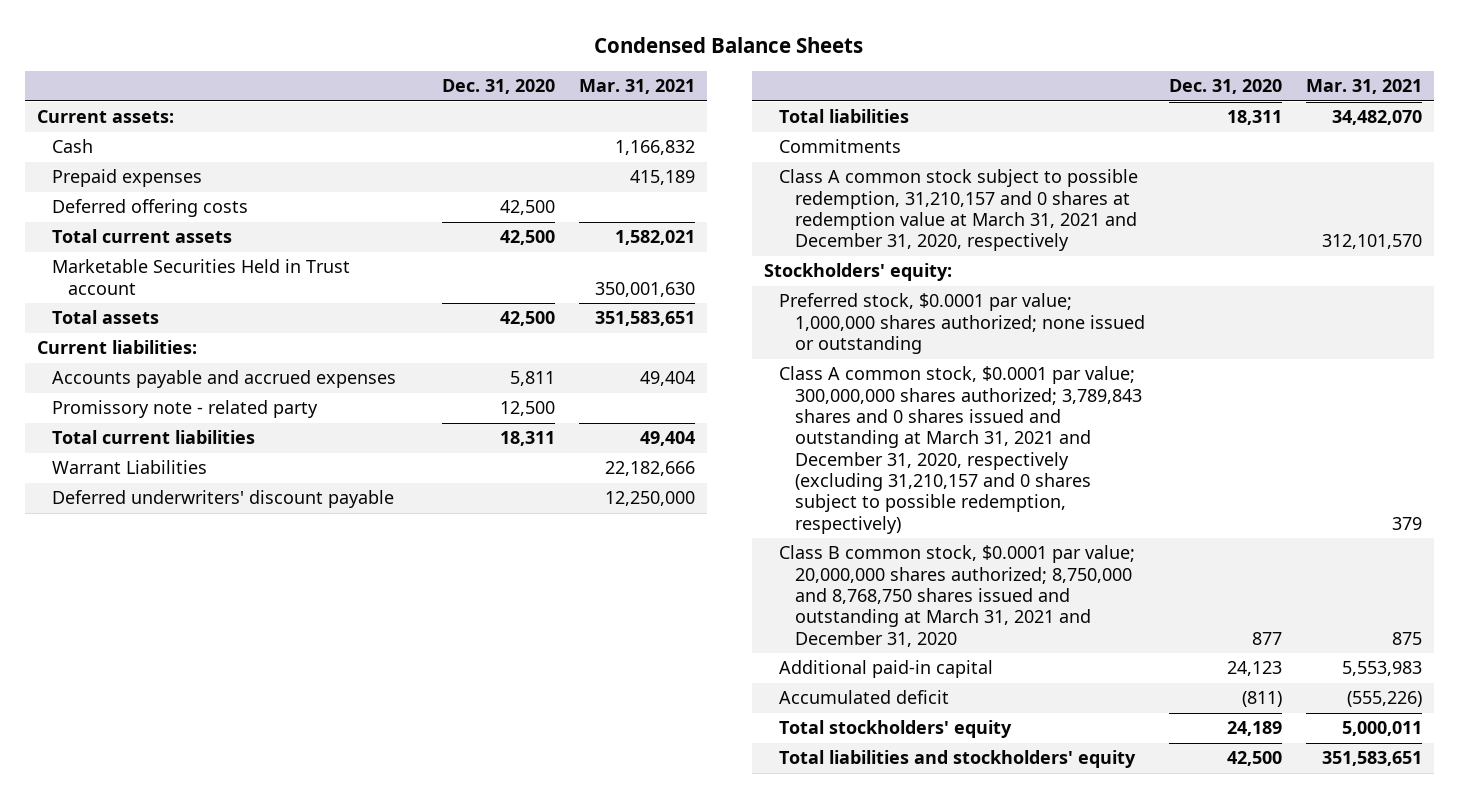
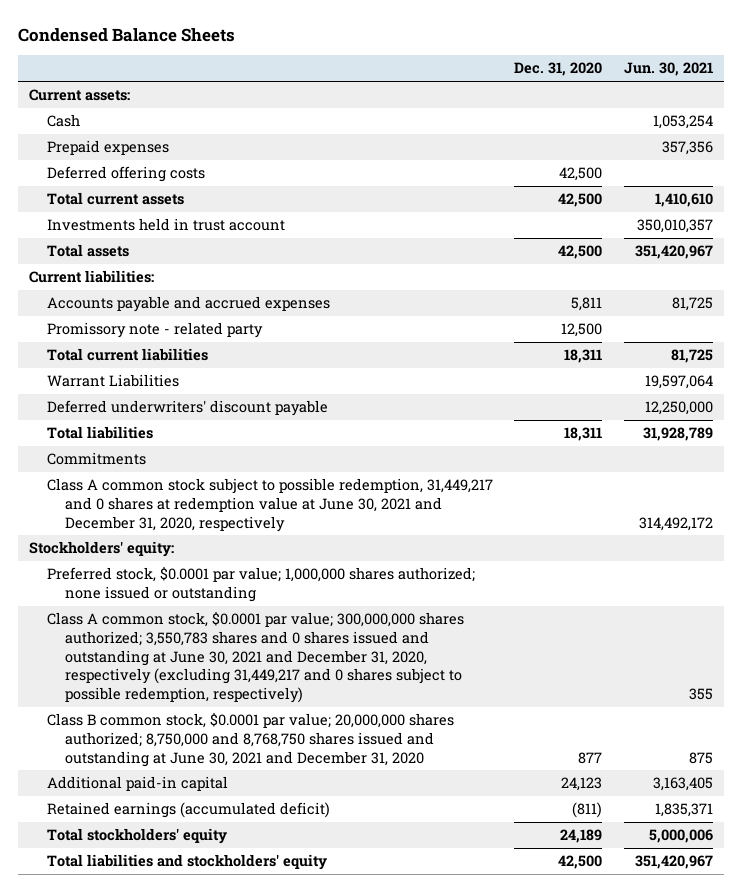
- | Dec. 31, 2020 | Mar. 31, 2021
+ | Dec. 31, 2020 | Jun. 30, 2021
- Marketable Securities Held in Trust account | | 350,001,630
+ Investments held in trust account | | 350,010,357
- Class A common stock subject to possible redemption, 31,210,157 and 0 shares at redemption value at March 31, 2021 and December 31, 2020, respectively | | 312,101,570
+ Class A common stock subject to possible redemption, 31,449,217 and 0 shares at redemption value at June 30, 2021 and December 31, 2020, respectively | | 314,492,172
- Class A common stock, $0.0001 par value; 300,000,000 shares authorized; 3,789,843 shares and 0 shares issued and outstanding at March 31, 2021 and December 31, 2020, respectively (excluding 31,210,157 and 0 shares subject to possible redemption, respectively) | | 379
- Class B common stock, $0.0001 par value; 20,000,000 shares authorized; 8,750,000 and 8,768,750 shares issued and outstanding at March 31, 2021 and December 31, 2020 | 877 | 875
+ Class A common stock, $0.0001 par value; 300,000,000 shares authorized; 3,550,783 shares and 0 shares issued and outstanding at June 30, 2021 and December 31, 2020, respectively (excluding 31,449,217 and 0 shares subject to possible redemption, respectively) | | 355
+ Class B common stock, $0.0001 par value; 20,000,000 shares authorized; 8,750,000 and 8,768,750 shares issued and outstanding at June 30, 2021 and December 31, 2020 | 877 | 875
- Accumulated deficit | (811) | (555,226)
+ Retained earnings (accumulated deficit) | (811) | 1,835,371

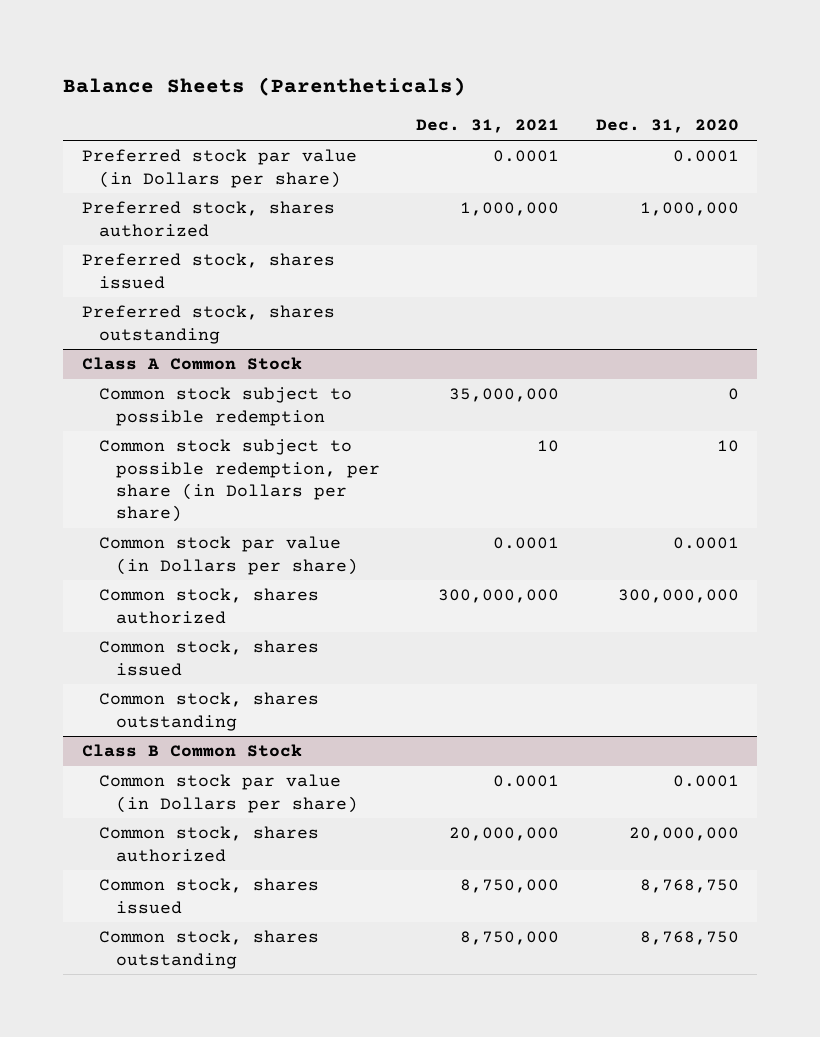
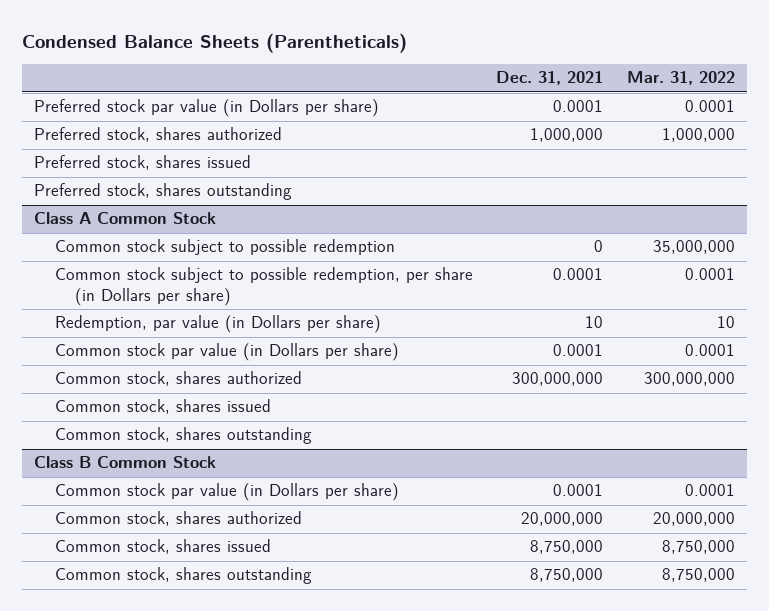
- Balance Sheets (Parentheticals)
+ Condensed Balance Sheets (Parentheticals)
- | Dec. 31, 2021 | Dec. 31, 2020
+ | Dec. 31, 2021 | Mar. 31, 2022
@ Class A Common Stock
- Common stock subject to possible redemption | 35,000,000 | 0
- Common stock subject to possible redemption, per share (in Dollars per share) | 10 | 10
+ Common stock subject to possible redemption | 0 | 35,000,000
+ Common stock subject to possible redemption, per share (in Dollars per share) | 0.0001 | 0.0001
+ Redemption, par value (in Dollars per share) | 10 | 10

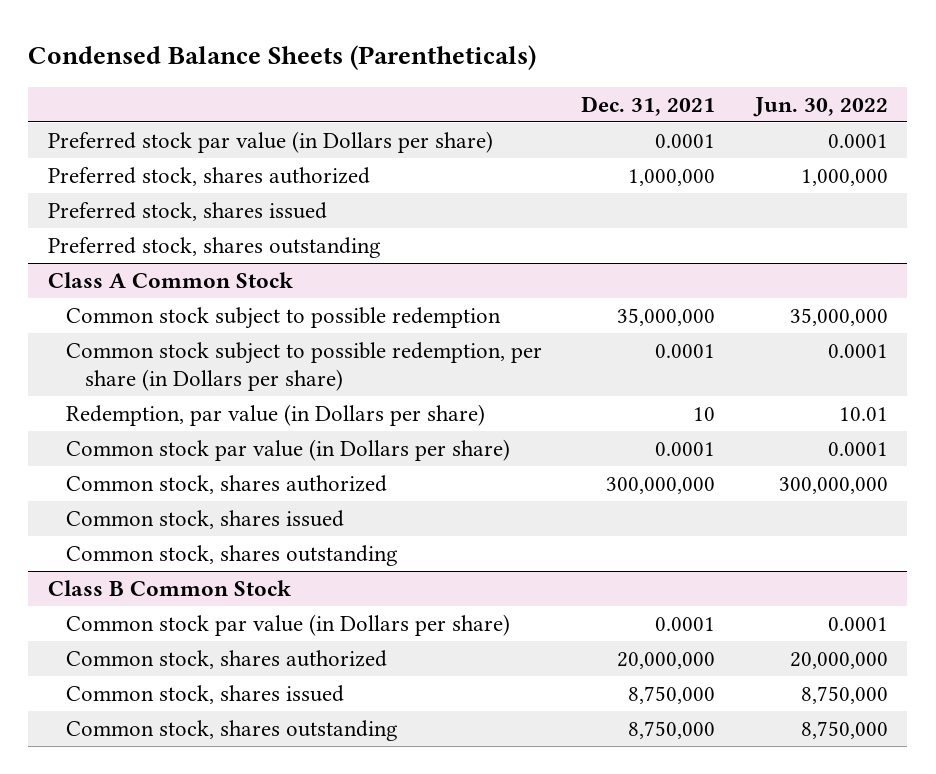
- | Dec. 31, 2021 | Mar. 31, 2022
+ | Dec. 31, 2021 | Jun. 30, 2022
@ Class A Common Stock
- Common stock subject to possible redemption | 0 | 35,000,000
+ Common stock subject to possible redemption | 35,000,000 | 35,000,000

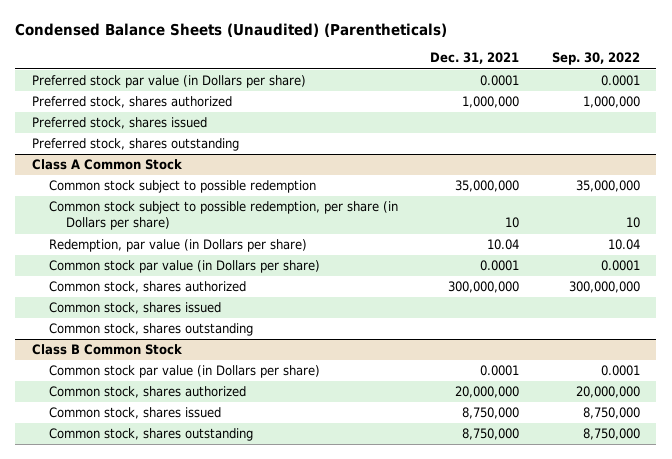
- Condensed Balance Sheets (Parentheticals)
+ Condensed Balance Sheets (Unaudited) (Parentheticals)
- | Dec. 31, 2021 | Jun. 30, 2022
+ | Dec. 31, 2021 | Sep. 30, 2022
@ Class A Common Stock
- Common stock subject to possible redemption, per share (in Dollars per share) | 0.0001 | 0.0001
- Redemption, par value (in Dollars per share) | 10 | 10.01
+ Common stock subject to possible redemption, per share (in Dollars per share) | 10 | 10
+ Redemption, par value (in Dollars per share) | 10.04 | 10.04

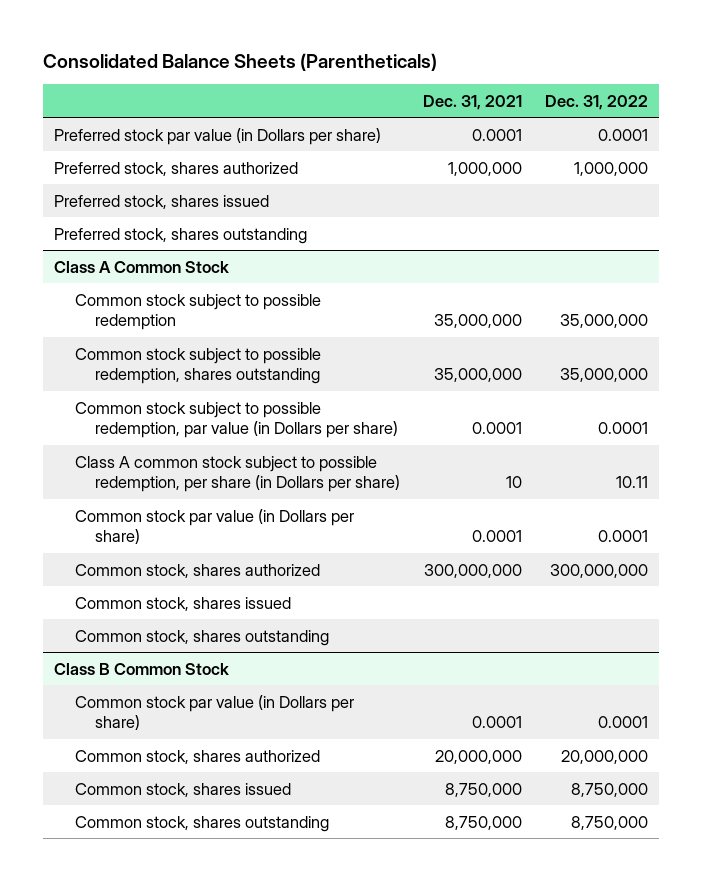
- Condensed Balance Sheets (Unaudited) (Parentheticals)
+ Consolidated Balance Sheets (Parentheticals)
- | Dec. 31, 2021 | Sep. 30, 2022
+ | Dec. 31, 2021 | Dec. 31, 2022
@ Class A Common Stock
- Common stock subject to possible redemption, per share (in Dollars per share) | 10 | 10
- Redemption, par value (in Dollars per share) | 10.04 | 10.04
+ Common stock subject to possible redemption, shares outstanding | 35,000,000 | 35,000,000
+ Common stock subject to possible redemption, par value (in Dollars per share) | 0.0001 | 0.0001
+ Class A common stock subject to possible redemption, per share (in Dollars per share) | 10 | 10.11

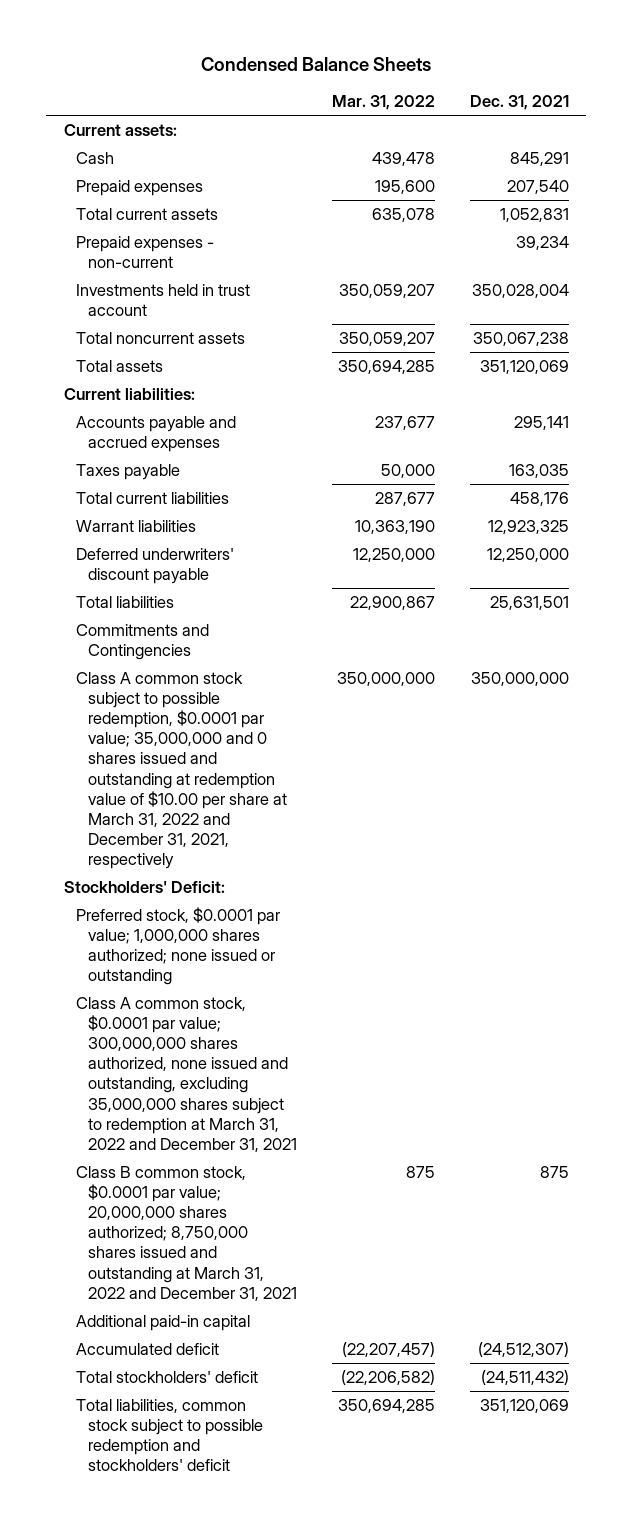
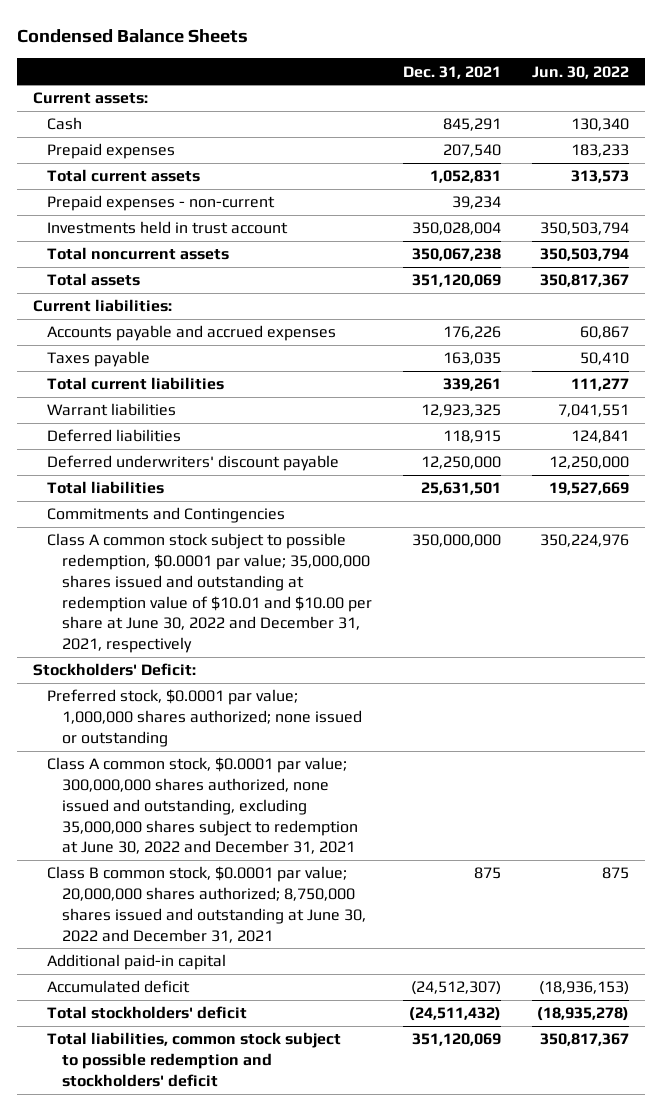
- | Mar. 31, 2022 | Dec. 31, 2021
+ | Dec. 31, 2021 | Jun. 30, 2022
- Accounts payable and accrued expenses | 237,677 | 295,141
+ Accounts payable and accrued expenses | 176,226 | 60,867
- Total current liabilities | 287,677 | 458,176
+ Total current liabilities | 339,261 | 111,277
+ Deferred liabilities | 118,915 | 124,841
- Class A common stock subject to possible redemption, $0.0001 par value; 35,000,000 and 0 shares issued and outstanding at redemption value of $10.00 per share at March 31, 2022 and December 31, 2021, respectively | 350,000,000 | 350,000,000
+ Class A common stock subject to possible redemption, $0.0001 par value; 35,000,000 shares issued and outstanding at redemption value of $10.01 and $10.00 per share at June 30, 2022 and December 31, 2021, respectively | 350,000,000 | 350,224,976
- Class A common stock, $0.0001 par value; 300,000,000 shares authorized, none issued and outstanding, excluding 35,000,000 shares subject to redemption at March 31, 2022 and December 31, 2021
- Class B common stock, $0.0001 par value; 20,000,000 shares authorized; 8,750,000 shares issued and outstanding at March 31, 2022 and December 31, 2021 | 875 | 875
+ Class A common stock, $0.0001 par value; 300,000,000 shares authorized, none issued and outstanding, excluding 35,000,000 shares subject to redemption at June 30, 2022 and December 31, 2021
+ Class B common stock, $0.0001 par value; 20,000,000 shares authorized; 8,750,000 shares issued and outstanding at June 30, 2022 and December 31, 2021 | 875 | 875

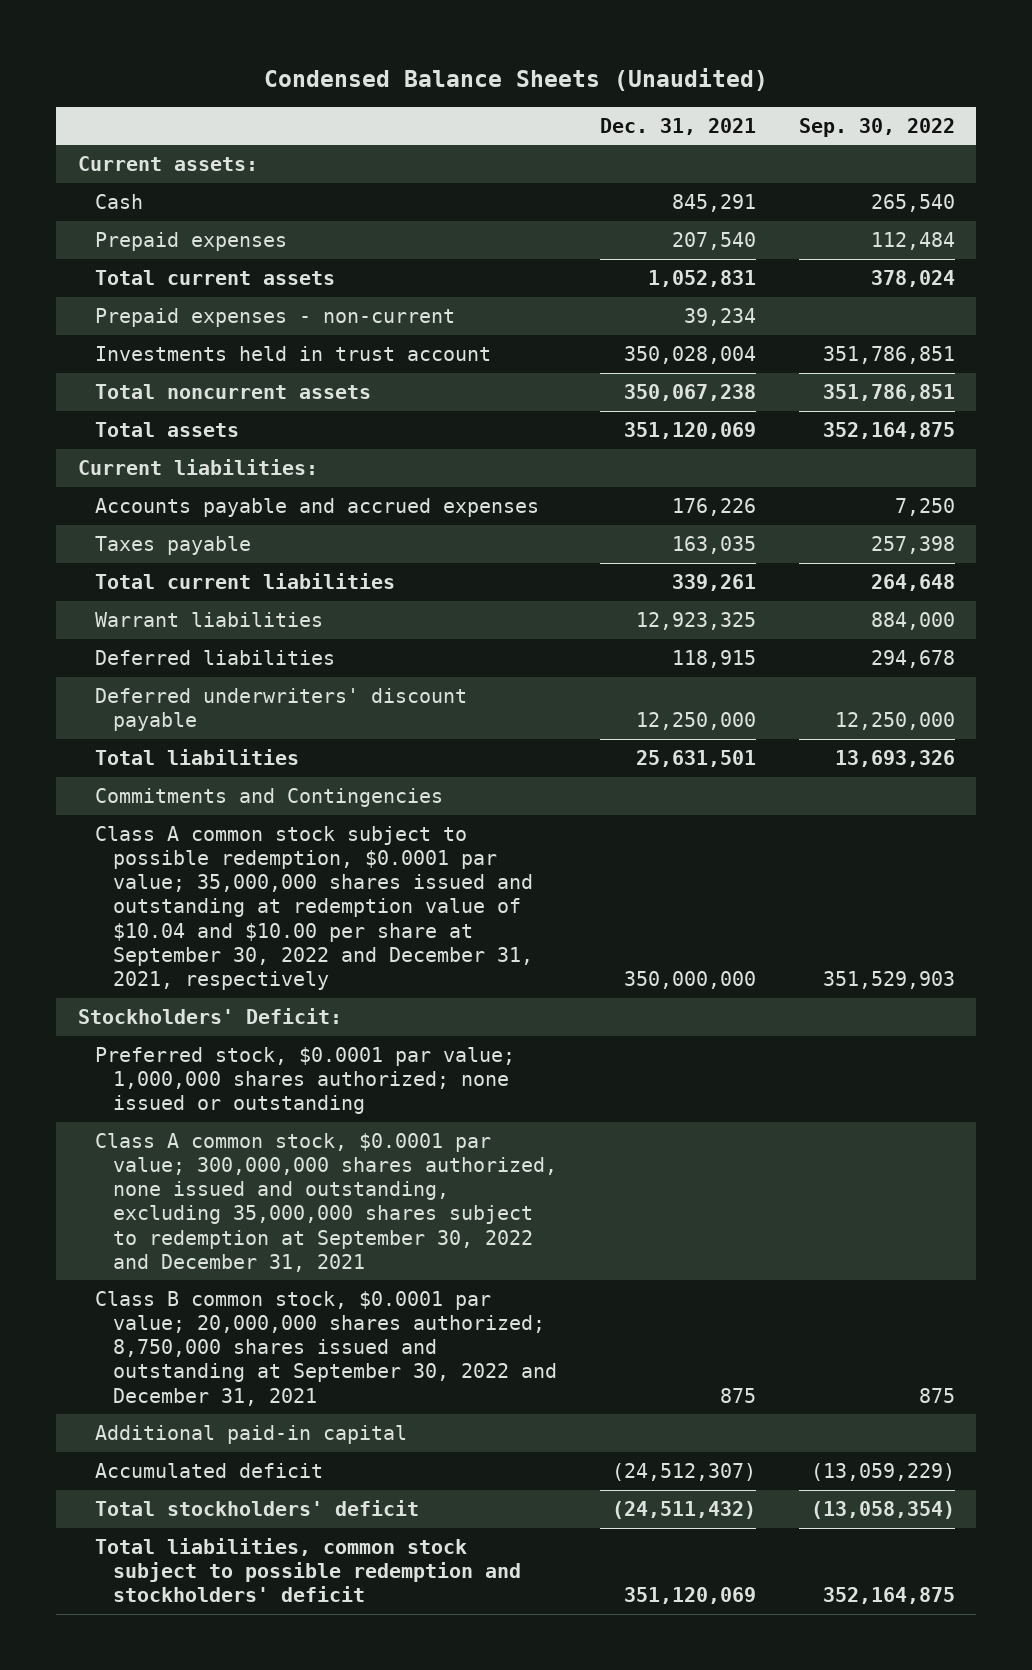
- Condensed Balance Sheets
+ Condensed Balance Sheets (Unaudited)
- | Dec. 31, 2021 | Jun. 30, 2022
+ | Dec. 31, 2021 | Sep. 30, 2022
- Class A common stock subject to possible redemption, $0.0001 par value; 35,000,000 shares issued and outstanding at redemption value of $10.01 and $10.00 per share at June 30, 2022 and December 31, 2021, respectively | 350,000,000 | 350,224,976
+ Class A common stock subject to possible redemption, $0.0001 par value; 35,000,000 shares issued and outstanding at redemption value of $10.04 and $10.00 per share at September 30, 2022 and December 31, 2021, respectively | 350,000,000 | 351,529,903
- Class A common stock, $0.0001 par value; 300,000,000 shares authorized, none issued and outstanding, excluding 35,000,000 shares subject to redemption at June 30, 2022 and December 31, 2021
- Class B common stock, $0.0001 par value; 20,000,000 shares authorized; 8,750,000 shares issued and outstanding at June 30, 2022 and December 31, 2021 | 875 | 875
+ Class A common stock, $0.0001 par value; 300,000,000 shares authorized, none issued and outstanding, excluding 35,000,000 shares subject to redemption at September 30, 2022 and December 31, 2021
+ Class B common stock, $0.0001 par value; 20,000,000 shares authorized; 8,750,000 shares issued and outstanding at September 30, 2022 and December 31, 2021 | 875 | 875

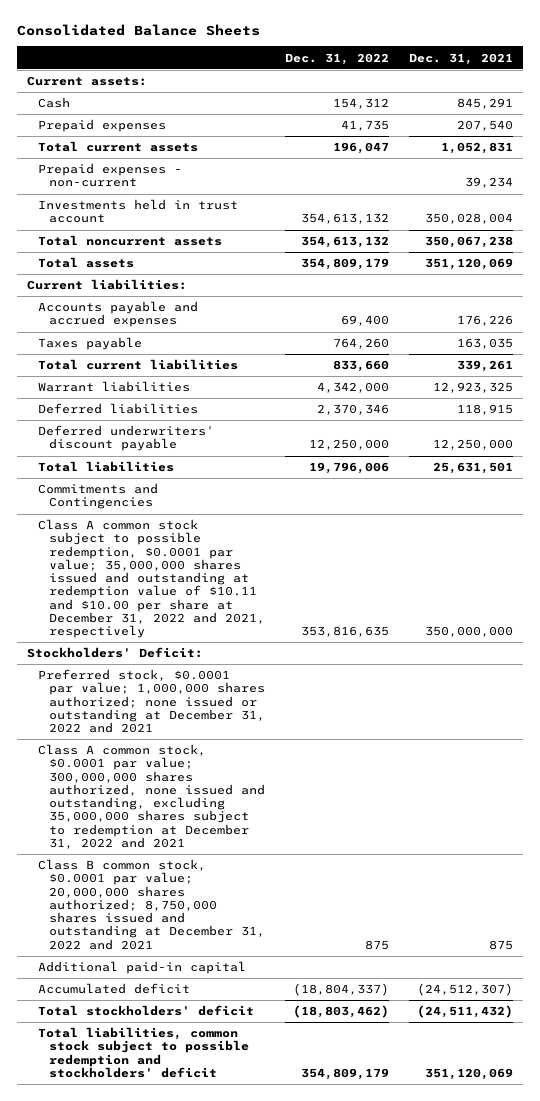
- Condensed Balance Sheets (Unaudited)
+ Consolidated Balance Sheets
- | Dec. 31, 2021 | Sep. 30, 2022
+ | Dec. 31, 2022 | Dec. 31, 2021
- Class A common stock subject to possible redemption, $0.0001 par value; 35,000,000 shares issued and outstanding at redemption value of $10.04 and $10.00 per share at September 30, 2022 and December 31, 2021, respectively | 350,000,000 | 351,529,903
+ Class A common stock subject to possible redemption, $0.0001 par value; 35,000,000 shares issued and outstanding at redemption value of $10.11 and $10.00 per share at December 31, 2022 and 2021, respectively | 353,816,635 | 350,000,000
- Preferred stock, $0.0001 par value; 1,000,000 shares authorized; none issued or outstanding
- Class A common stock, $0.0001 par value; 300,000,000 shares authorized, none issued and outstanding, excluding 35,000,000 shares subject to redemption at September 30, 2022 and December 31, 2021
- Class B common stock, $0.0001 par value; 20,000,000 shares authorized; 8,750,000 shares issued and outstanding at September 30, 2022 and December 31, 2021 | 875 | 875
+ Preferred stock, $0.0001 par value; 1,000,000 shares authorized; none issued or outstanding at December 31, 2022 and 2021
+ Class A common stock, $0.0001 par value; 300,000,000 shares authorized, none issued and outstanding, excluding 35,000,000 shares subject to redemption at December 31, 2022 and 2021
+ Class B common stock, $0.0001 par value; 20,000,000 shares authorized; 8,750,000 shares issued and outstanding at December 31, 2022 and 2021 | 875 | 875

